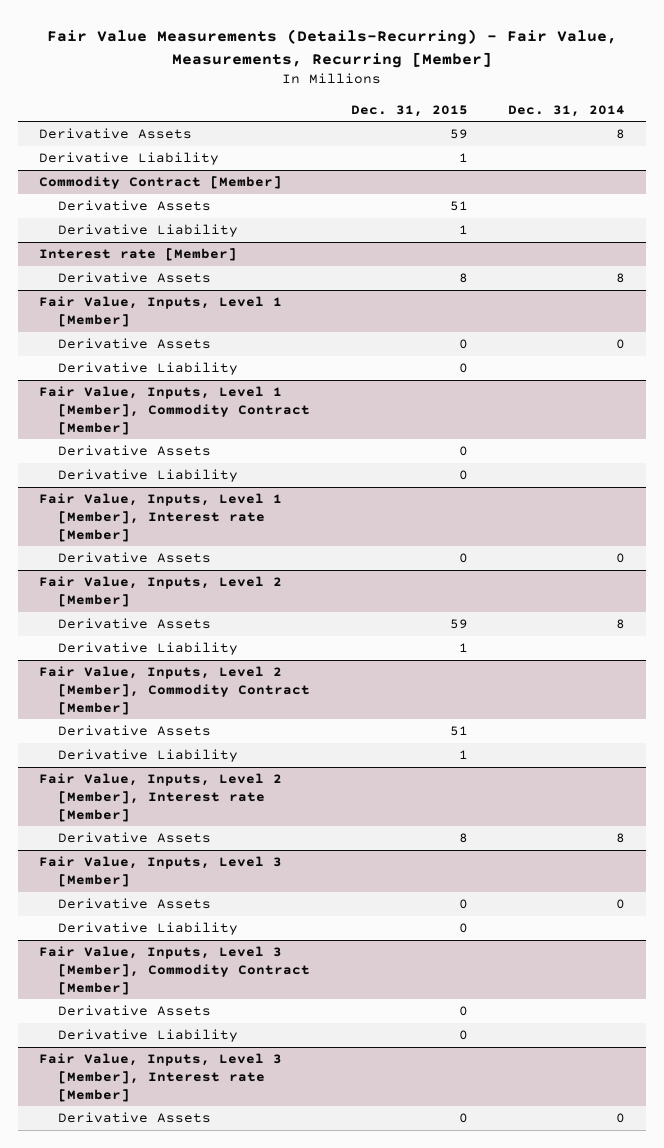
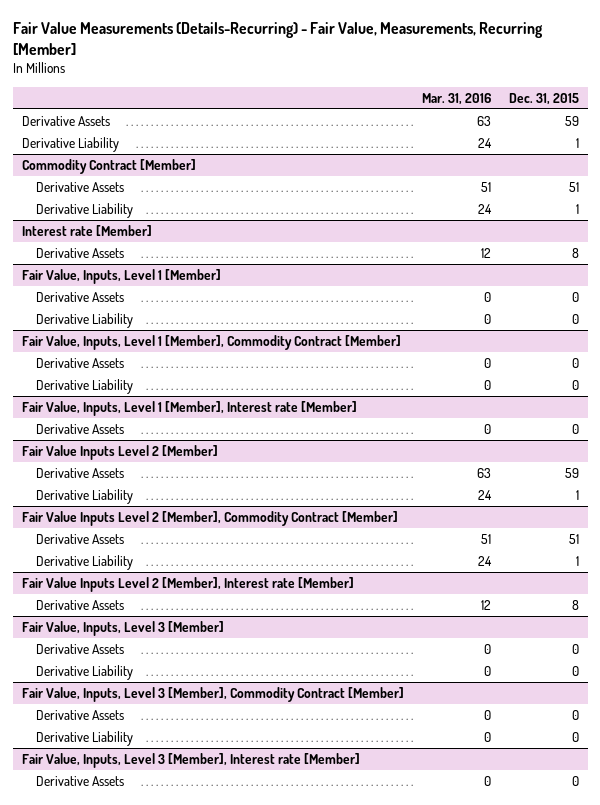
- | Dec. 31, 2015 | Dec. 31, 2014
+ | Mar. 31, 2016 | Dec. 31, 2015
- Fair Value, Inputs, Level 2 [Member]
+ Fair Value Inputs Level 2 [Member]
- Fair Value, Inputs, Level 2 [Member], Commodity Contract [Member]
+ Fair Value Inputs Level 2 [Member], Commodity Contract [Member]
- Fair Value, Inputs, Level 2 [Member], Interest rate [Member]
+ Fair Value Inputs Level 2 [Member], Interest rate [Member]

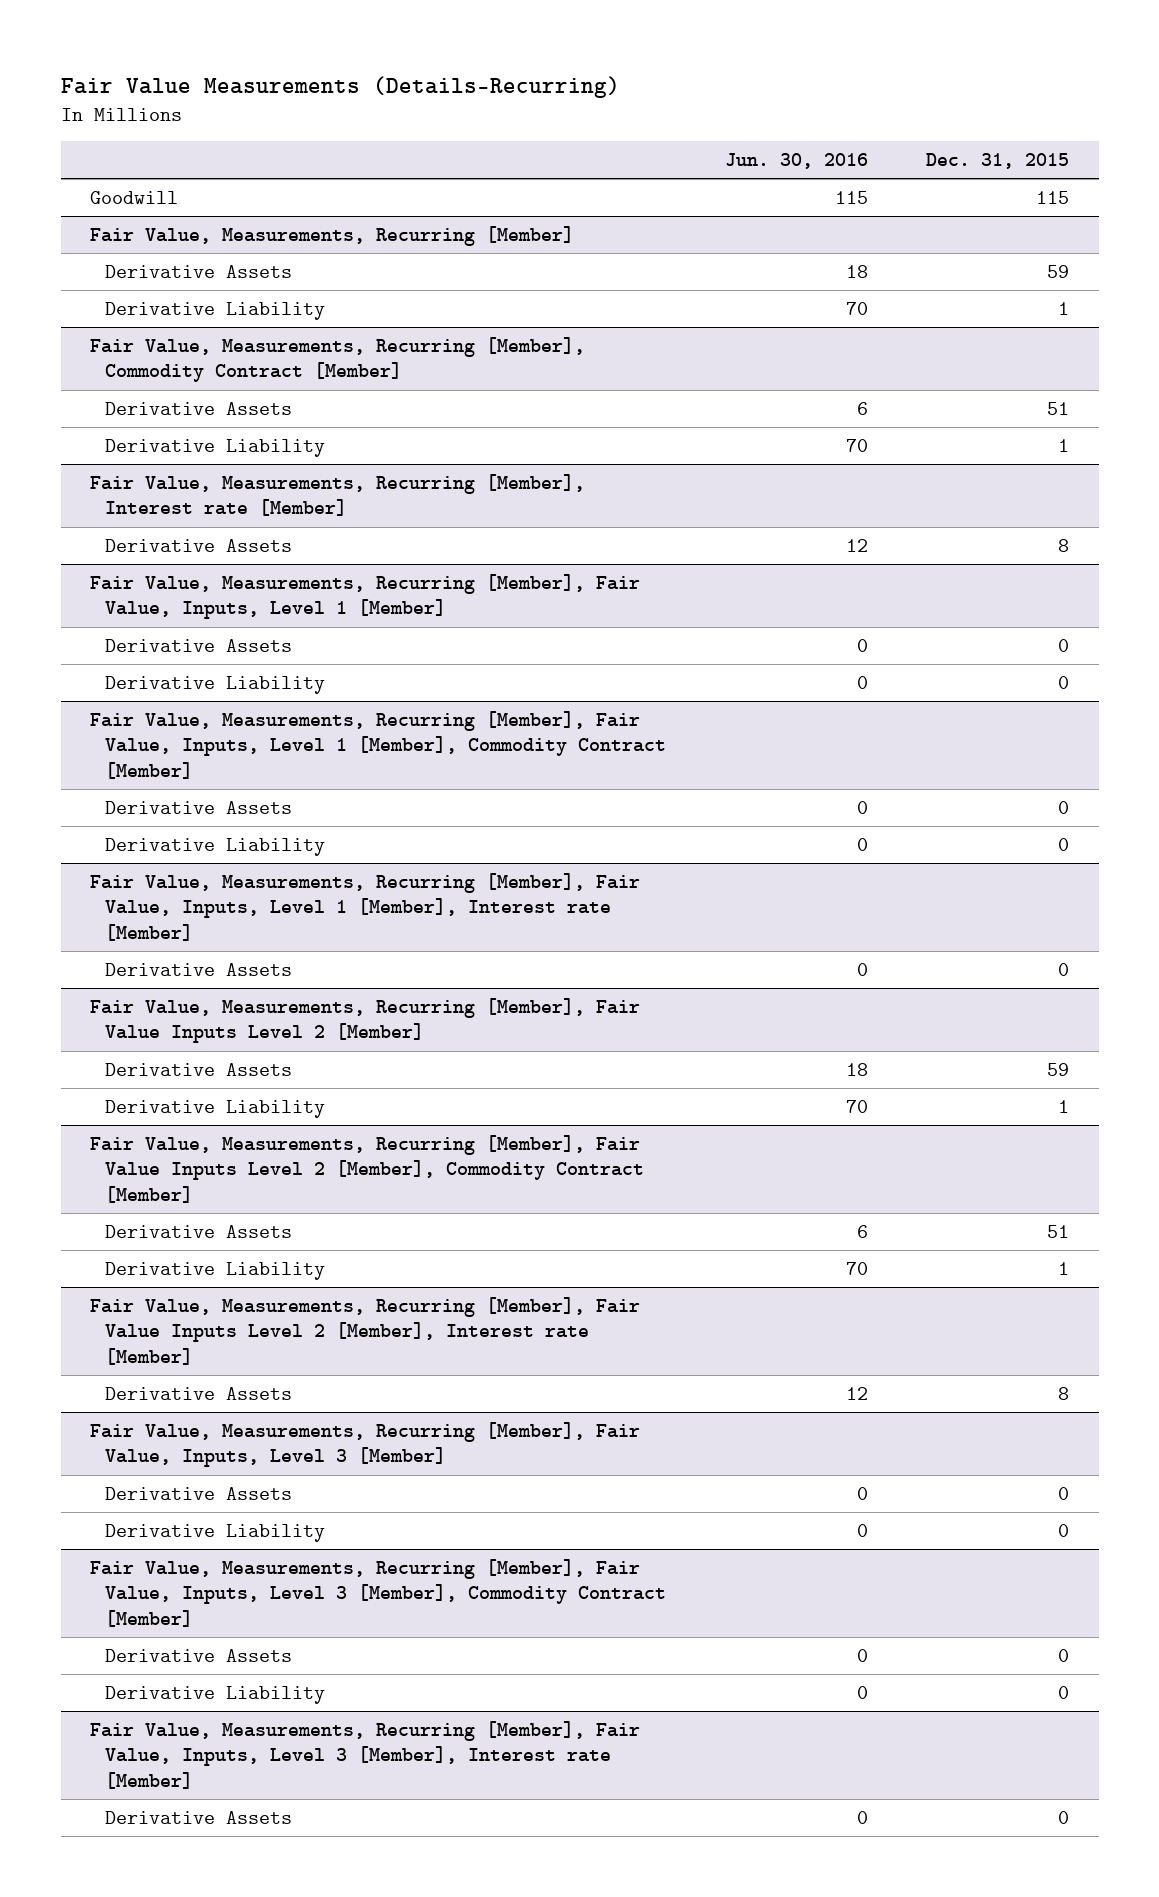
- Fair Value Measurements (Details-Recurring) - Fair Value, Measurements, Recurring [Member]
+ Fair Value Measurements (Details-Recurring)
- | Mar. 31, 2016 | Dec. 31, 2015
+ | Jun. 30, 2016 | Dec. 31, 2015
+ Goodwill | 115 | 115
+ Fair Value, Measurements, Recurring [Member]
- Commodity Contract [Member]
+ Fair Value, Measurements, Recurring [Member], Commodity Contract [Member]
- Interest rate [Member]
+ Fair Value, Measurements, Recurring [Member], Interest rate [Member]
- Fair Value, Inputs, Level 1 [Member]
+ Fair Value, Measurements, Recurring [Member], Fair Value, Inputs, Level 1 [Member]
- Fair Value, Inputs, Level 1 [Member], Commodity Contract [Member]
+ Fair Value, Measurements, Recurring [Member], Fair Value, Inputs, Level 1 [Member], Commodity Contract [Member]
- Fair Value, Inputs, Level 1 [Member], Interest rate [Member]
+ Fair Value, Measurements, Recurring [Member], Fair Value, Inputs, Level 1 [Member], Interest rate [Member]
- Fair Value Inputs Level 2 [Member]
+ Fair Value, Measurements, Recurring [Member], Fair Value Inputs Level 2 [Member]
- Fair Value Inputs Level 2 [Member], Commodity Contract [Member]
+ Fair Value, Measurements, Recurring [Member], Fair Value Inputs Level 2 [Member], Commodity Contract [Member]
- Fair Value Inputs Level 2 [Member], Interest rate [Member]
+ Fair Value, Measurements, Recurring [Member], Fair Value Inputs Level 2 [Member], Interest rate [Member]
- Fair Value, Inputs, Level 3 [Member]
+ Fair Value, Measurements, Recurring [Member], Fair Value, Inputs, Level 3 [Member]
- Fair Value, Inputs, Level 3 [Member], Commodity Contract [Member]
+ Fair Value, Measurements, Recurring [Member], Fair Value, Inputs, Level 3 [Member], Commodity Contract [Member]
- Fair Value, Inputs, Level 3 [Member], Interest rate [Member]
+ Fair Value, Measurements, Recurring [Member], Fair Value, Inputs, Level 3 [Member], Interest rate [Member]

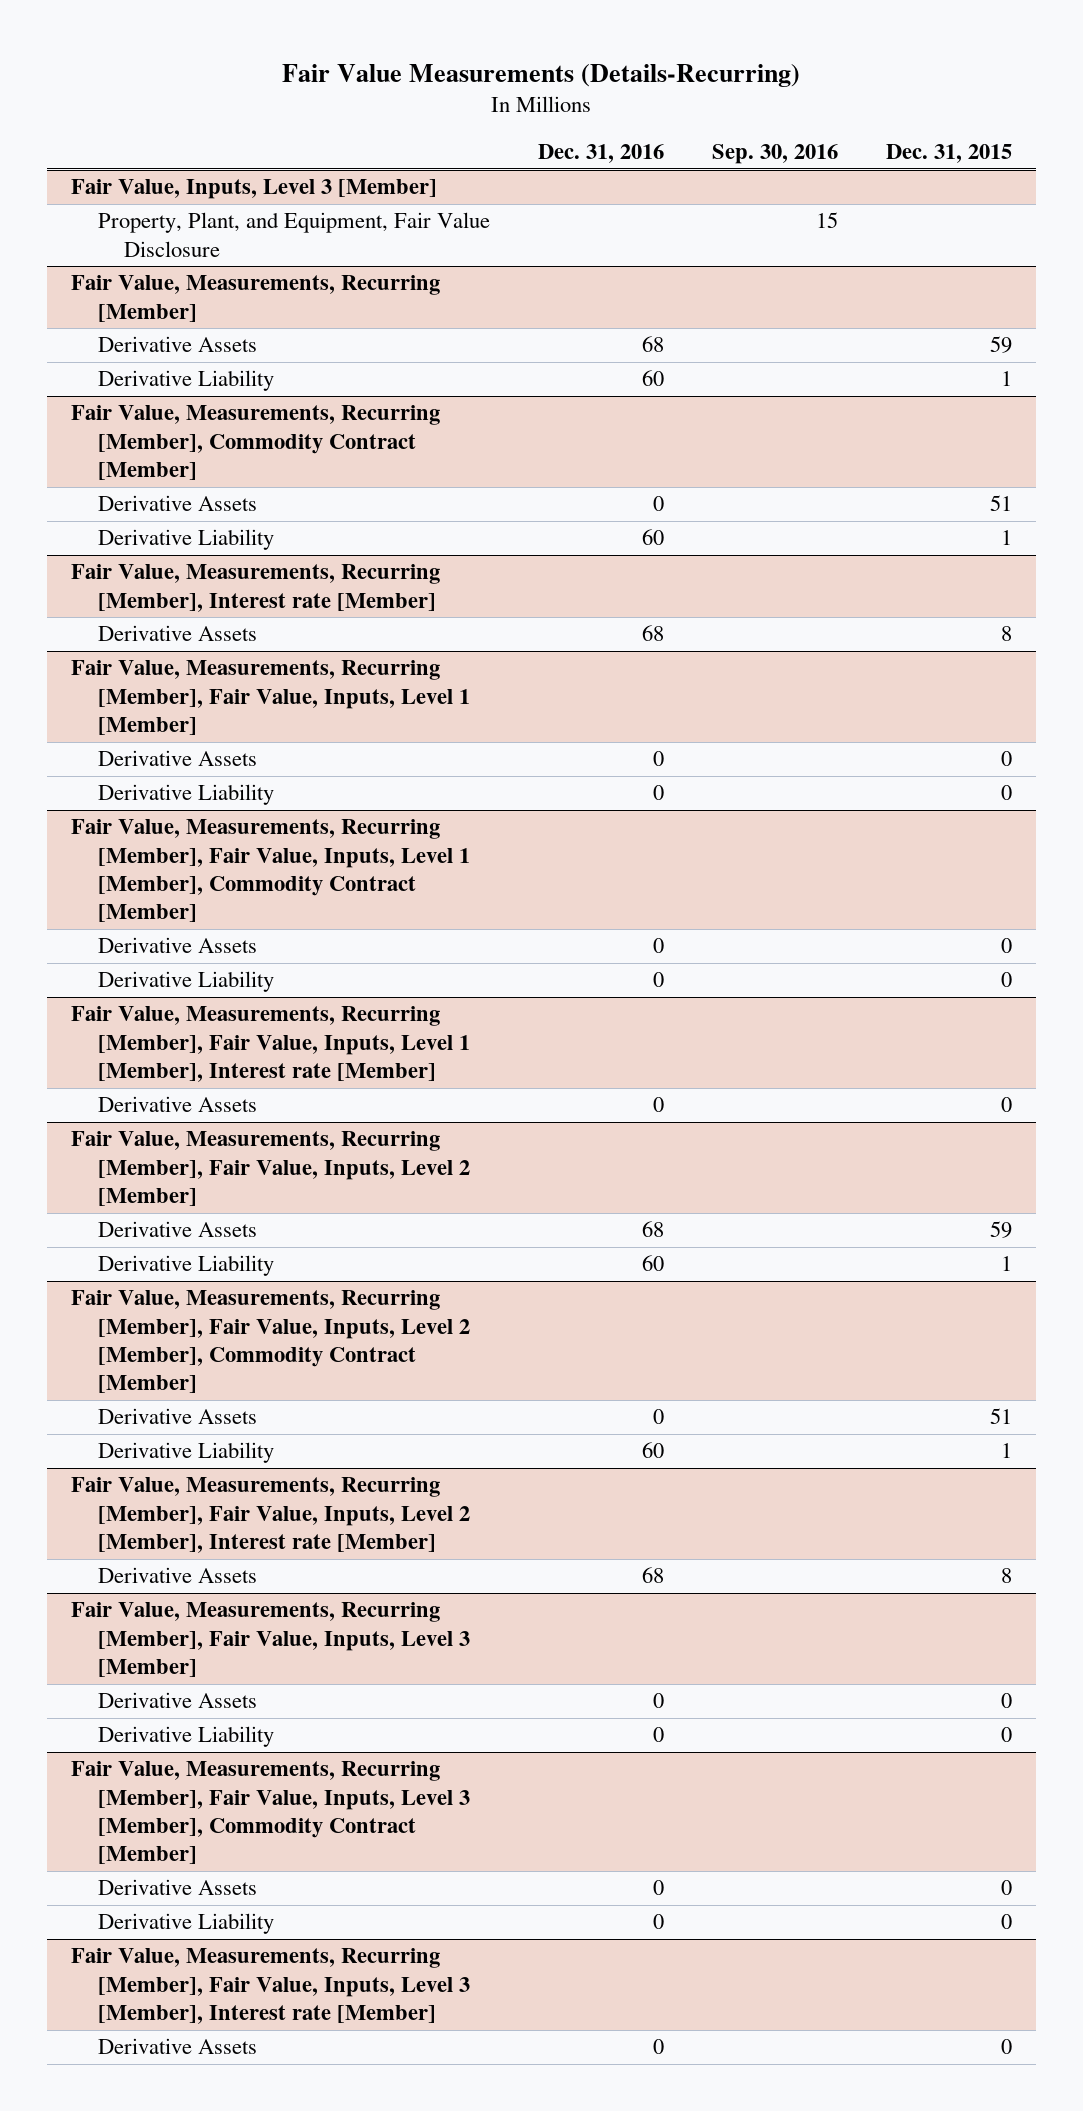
- | Jun. 30, 2016 | Dec. 31, 2015
+ | Dec. 31, 2016 | Sep. 30, 2016 | Dec. 31, 2015
- Goodwill | 115 | 115
+ Fair Value, Inputs, Level 3 [Member]
+ Property, Plant, and Equipment, Fair Value Disclosure | | 15 |
- Fair Value, Measurements, Recurring [Member], Fair Value Inputs Level 2 [Member]
+ Fair Value, Measurements, Recurring [Member], Fair Value, Inputs, Level 2 [Member]
- Fair Value, Measurements, Recurring [Member], Fair Value Inputs Level 2 [Member], Commodity Contract [Member]
+ Fair Value, Measurements, Recurring [Member], Fair Value, Inputs, Level 2 [Member], Commodity Contract [Member]
- Fair Value, Measurements, Recurring [Member], Fair Value Inputs Level 2 [Member], Interest rate [Member]
+ Fair Value, Measurements, Recurring [Member], Fair Value, Inputs, Level 2 [Member], Interest rate [Member]

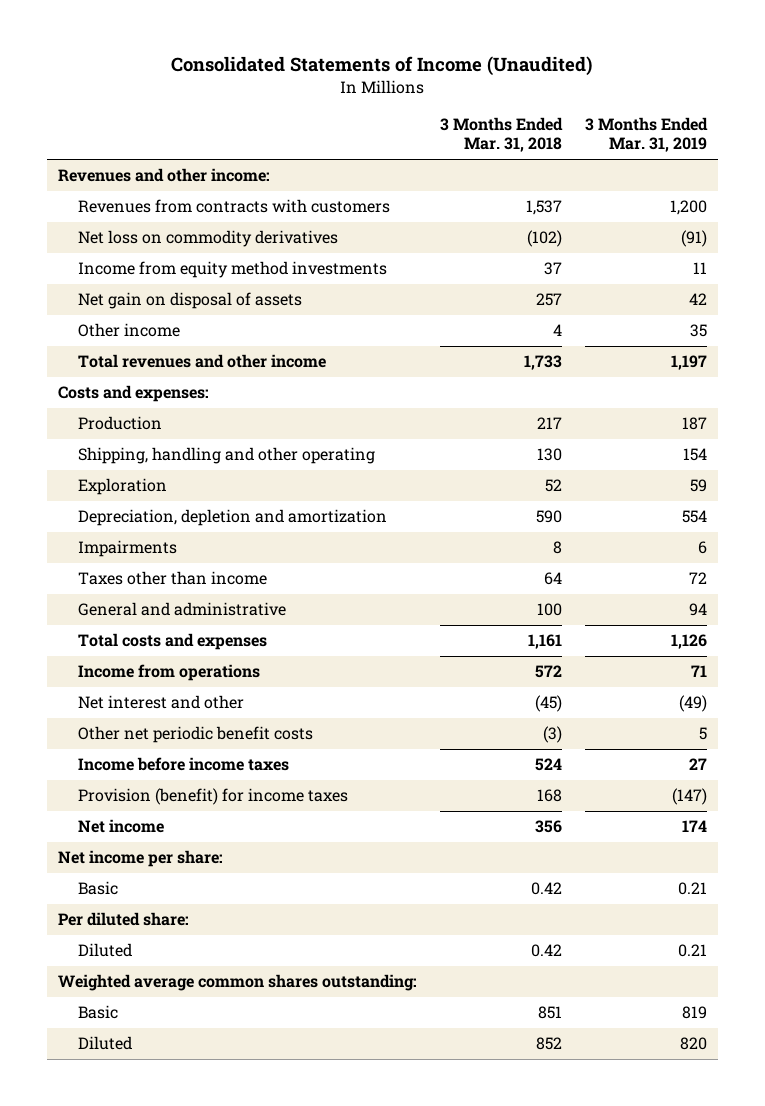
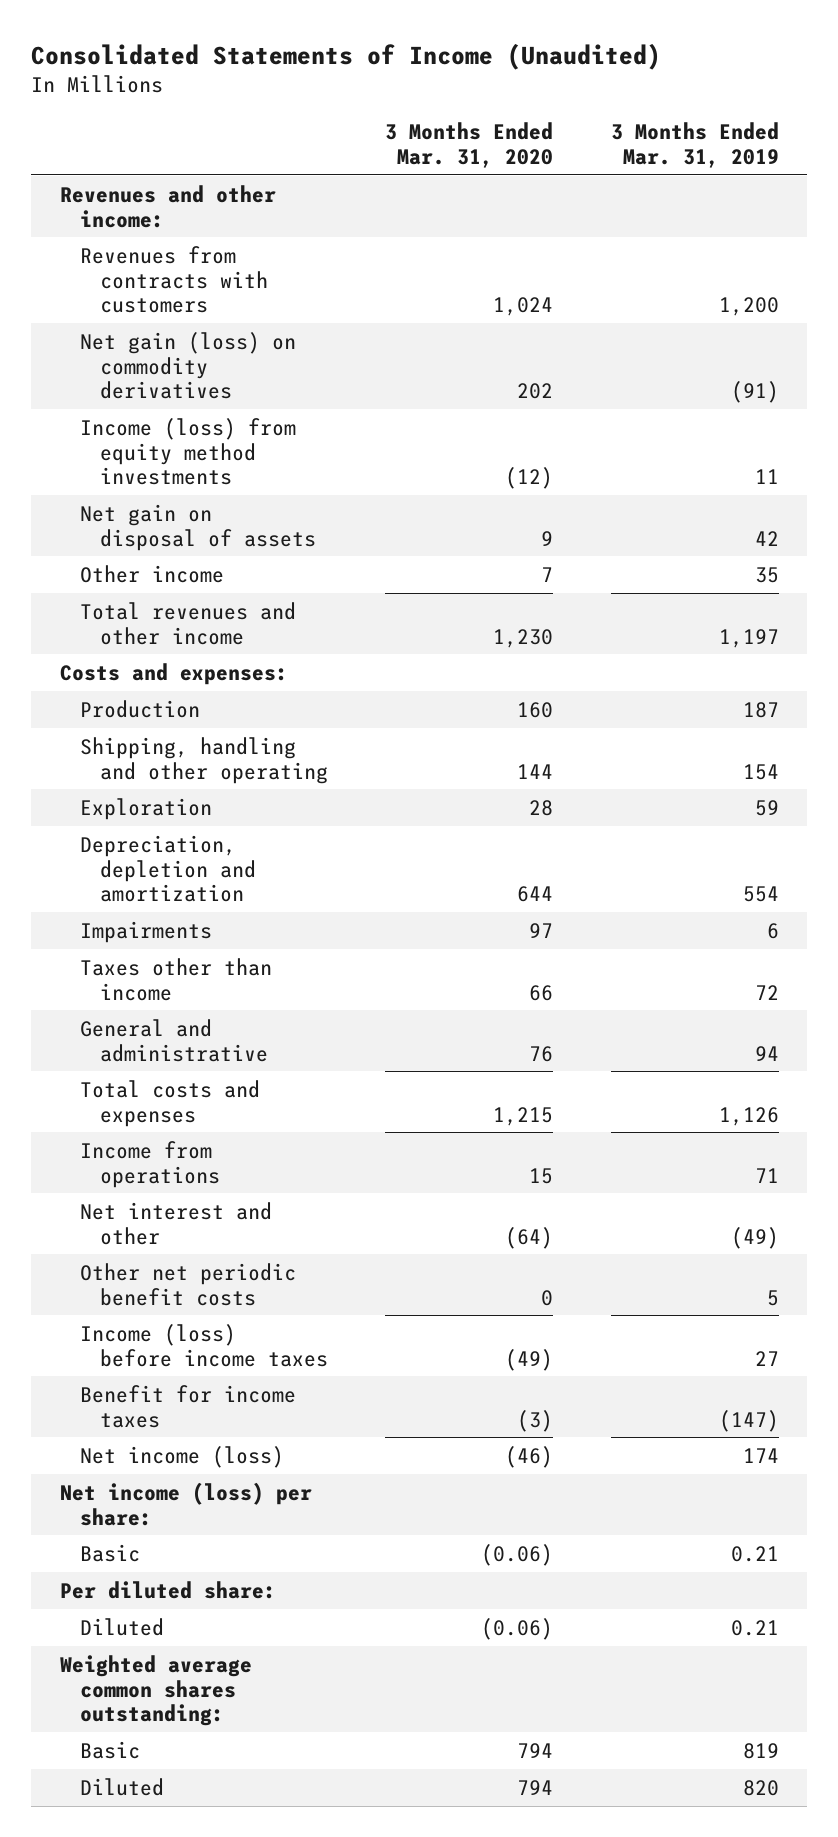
- | 3 Months Ended Mar. 31, 2018 | 3 Months Ended Mar. 31, 2019
+ | 3 Months Ended Mar. 31, 2020 | 3 Months Ended Mar. 31, 2019
- Net loss on commodity derivatives | (102) | (91)
- Income from equity method investments | 37 | 11
+ Net gain (loss) on commodity derivatives | 202 | (91)
+ Income (loss) from equity method investments | (12) | 11
- Income before income taxes | 524 | 27
- Provision (benefit) for income taxes | 168 | (147)
- Net income | 356 | 174
- Net income per share:
+ Income (loss) before income taxes | (49) | 27
+ Benefit for income taxes | (3) | (147)
+ Net income (loss) | (46) | 174
+ Net income (loss) per share:

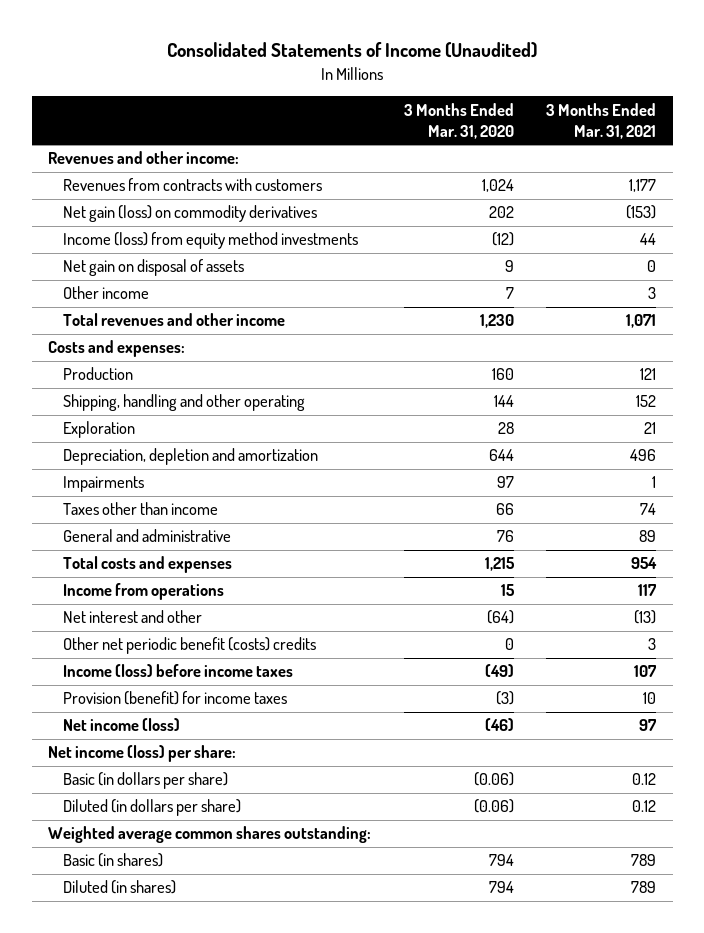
- | 3 Months Ended Mar. 31, 2020 | 3 Months Ended Mar. 31, 2019
+ | 3 Months Ended Mar. 31, 2020 | 3 Months Ended Mar. 31, 2021
- Other net periodic benefit costs | 0 | 5
+ Other net periodic benefit (costs) credits | 0 | 3
- Benefit for income taxes | (3) | (147)
+ Provision (benefit) for income taxes | (3) | 10
- Basic | (0.06) | 0.21
- Per diluted share:
- Diluted | (0.06) | 0.21
+ Basic (in dollars per share) | (0.06) | 0.12
+ Diluted (in dollars per share) | (0.06) | 0.12
- Basic | 794 | 819
- Diluted | 794 | 820
+ Basic (in shares) | 794 | 789
+ Diluted (in shares) | 794 | 789

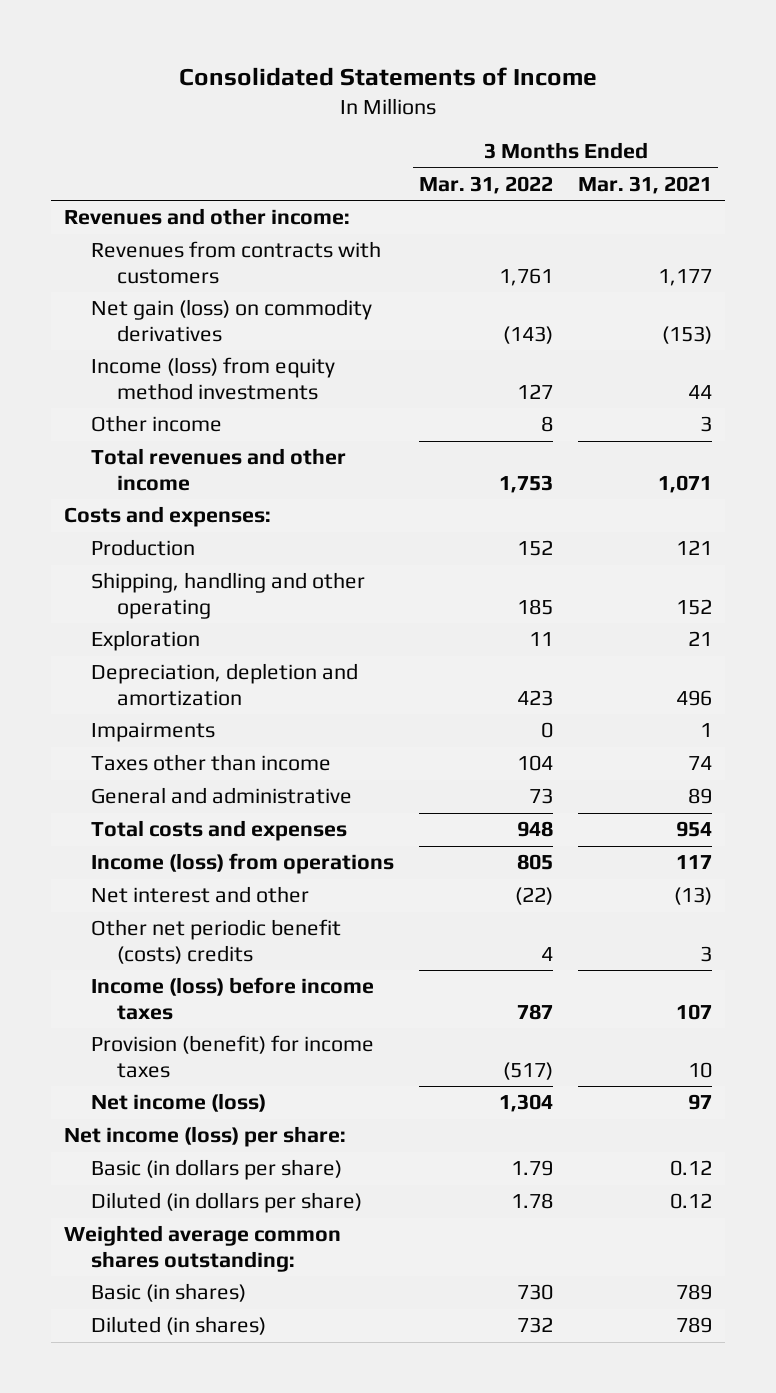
- Consolidated Statements of Income (Unaudited)
+ Consolidated Statements of Income
- | 3 Months Ended Mar. 31, 2020 | 3 Months Ended Mar. 31, 2021
+ | 3 Months Ended Mar. 31, 2022 | 3 Months Ended Mar. 31, 2021
- Net gain on disposal of assets | 9 | 0
- Income from operations | 15 | 117
+ Income (loss) from operations | 805 | 117

